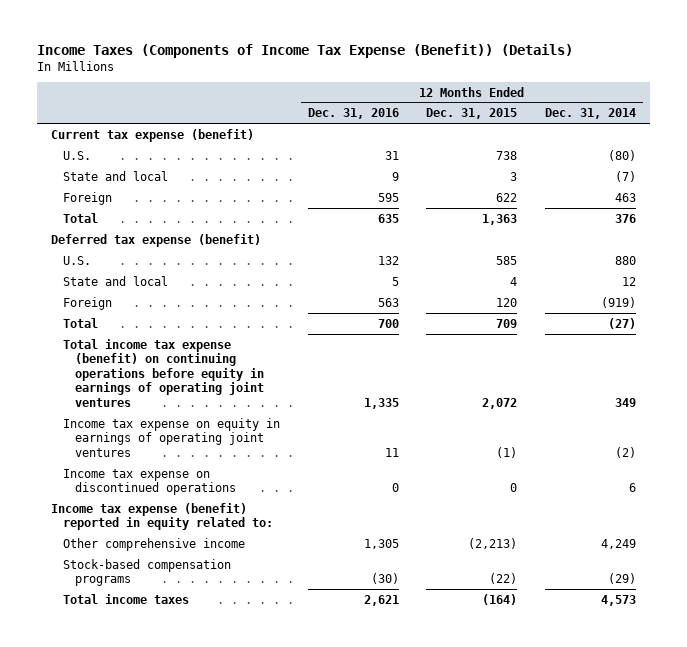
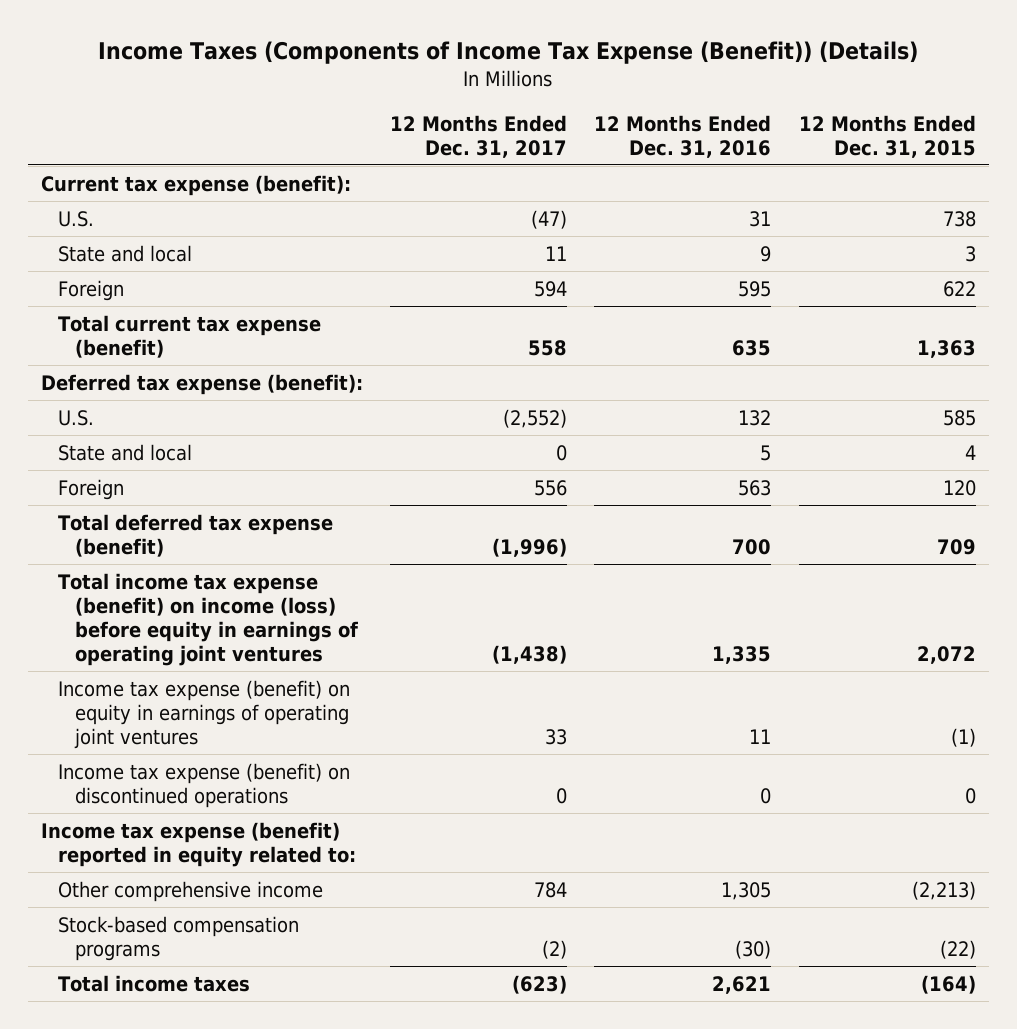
- | 12 Months Ended Dec. 31, 2016 | 12 Months Ended Dec. 31, 2015 | 12 Months Ended Dec. 31, 2014
+ | 12 Months Ended Dec. 31, 2017 | 12 Months Ended Dec. 31, 2016 | 12 Months Ended Dec. 31, 2015
- Current tax expense (benefit)
+ Current tax expense (benefit):
- Total | 635 | 1,363 | 376
- Deferred tax expense (benefit)
+ Total current tax expense (benefit) | 558 | 635 | 1,363
+ Deferred tax expense (benefit):
- Total | 700 | 709 | (27)
- Total income tax expense (benefit) on continuing operations before equity in earnings of operating joint ventures | 1,335 | 2,072 | 349
- Income tax expense on equity in earnings of operating joint ventures | 11 | (1) | (2)
- Income tax expense on discontinued operations | 0 | 0 | 6
+ Total deferred tax expense (benefit) | (1,996) | 700 | 709
+ Total income tax expense (benefit) on income (loss) before equity in earnings of operating joint ventures | (1,438) | 1,335 | 2,072
+ Income tax expense (benefit) on equity in earnings of operating joint ventures | 33 | 11 | (1)
+ Income tax expense (benefit) on discontinued operations | 0 | 0 | 0

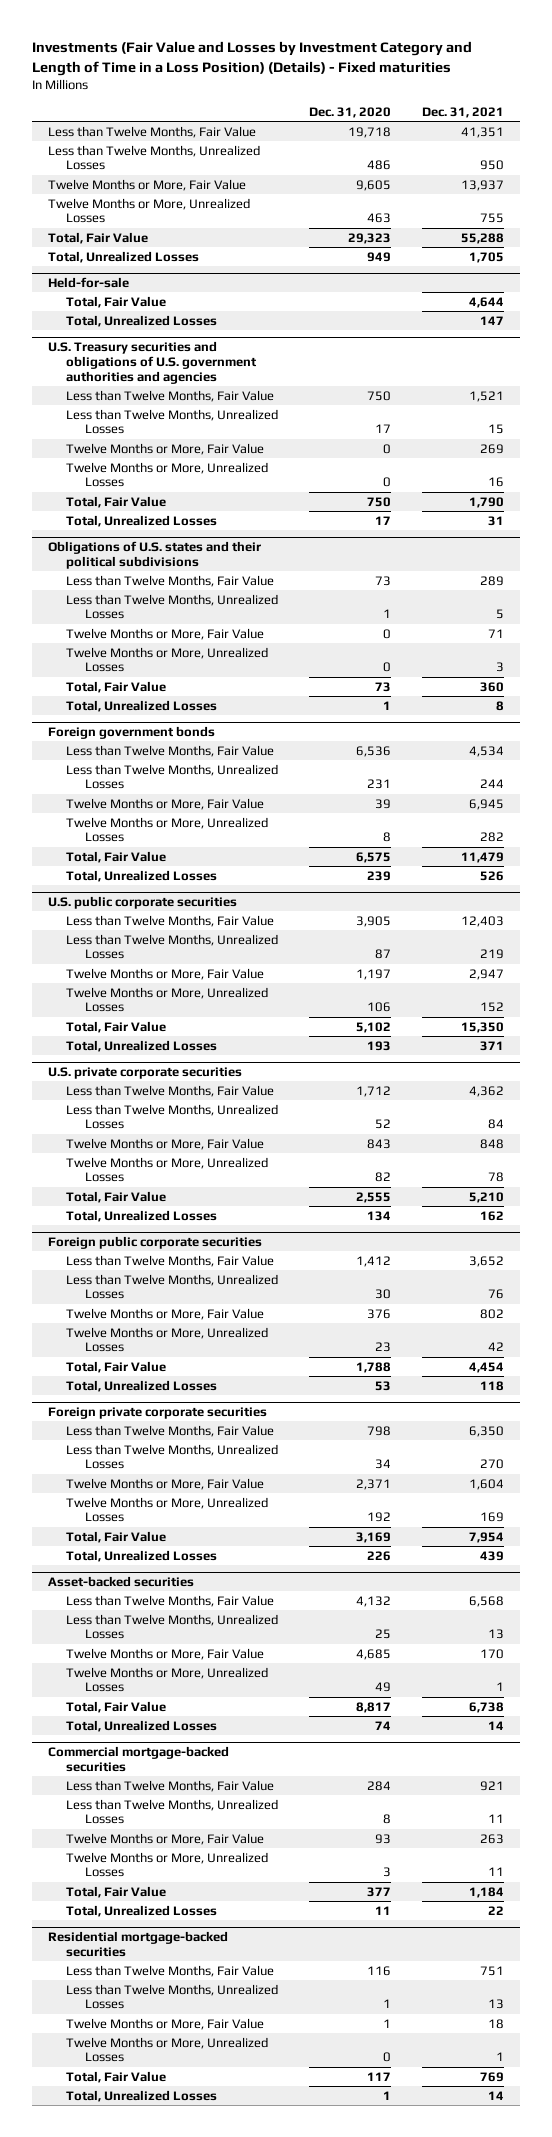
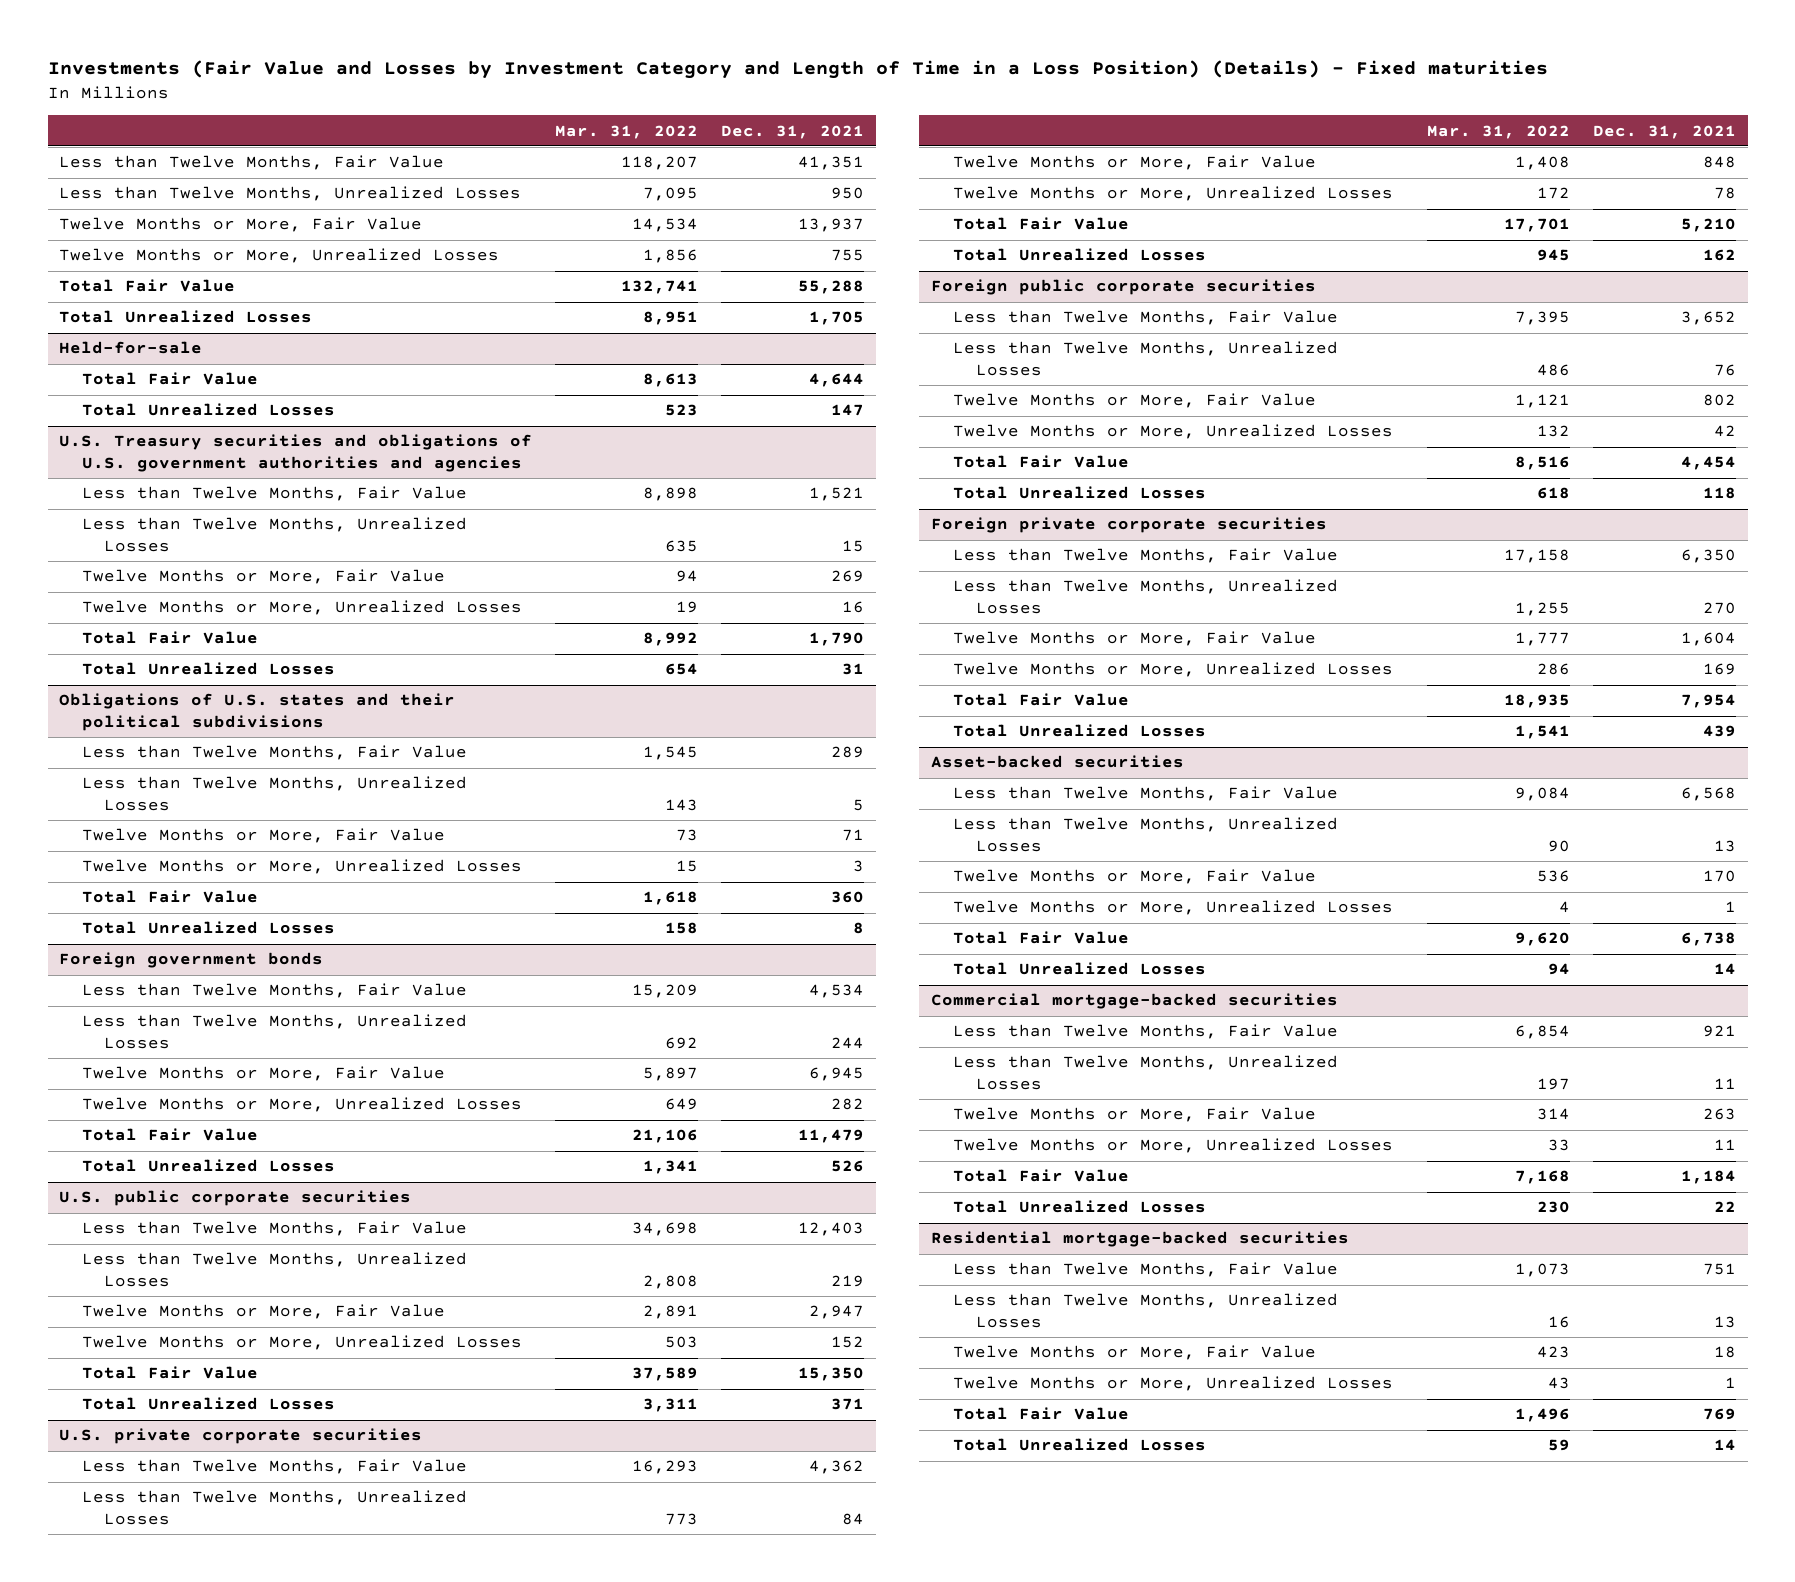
- | Dec. 31, 2020 | Dec. 31, 2021
+ | Mar. 31, 2022 | Dec. 31, 2021
- Total, Fair Value | 29,323 | 55,288
- Total, Unrealized Losses | 949 | 1,705
+ Total Fair Value | 132,741 | 55,288
+ Total Unrealized Losses | 8,951 | 1,705
@ Held-for-sale
- Total, Fair Value | | 4,644
- Total, Unrealized Losses | | 147
+ Total Fair Value | 8,613 | 4,644
+ Total Unrealized Losses | 523 | 147
@ U.S. Treasury securities and obligations of U.S. government authorities and agencies
- Total, Fair Value | 750 | 1,790
- Total, Unrealized Losses | 17 | 31
+ Total Fair Value | 8,992 | 1,790
+ Total Unrealized Losses | 654 | 31
@ Obligations of U.S. states and their political subdivisions
- Total, Fair Value | 73 | 360
- Total, Unrealized Losses | 1 | 8
+ Total Fair Value | 1,618 | 360
+ Total Unrealized Losses | 158 | 8
@ Foreign government bonds
- Total, Fair Value | 6,575 | 11,479
- Total, Unrealized Losses | 239 | 526
+ Total Fair Value | 21,106 | 11,479
+ Total Unrealized Losses | 1,341 | 526
@ U.S. public corporate securities
- Total, Fair Value | 5,102 | 15,350
- Total, Unrealized Losses | 193 | 371
+ Total Fair Value | 37,589 | 15,350
+ Total Unrealized Losses | 3,311 | 371
@ U.S. private corporate securities
- Total, Fair Value | 2,555 | 5,210
- Total, Unrealized Losses | 134 | 162
+ Total Fair Value | 17,701 | 5,210
+ Total Unrealized Losses | 945 | 162
@ Foreign public corporate securities
- Total, Fair Value | 1,788 | 4,454
- Total, Unrealized Losses | 53 | 118
+ Total Fair Value | 8,516 | 4,454
+ Total Unrealized Losses | 618 | 118
@ Foreign private corporate securities
- Total, Fair Value | 3,169 | 7,954
- Total, Unrealized Losses | 226 | 439
+ Total Fair Value | 18,935 | 7,954
+ Total Unrealized Losses | 1,541 | 439
@ Asset-backed securities
- Total, Fair Value | 8,817 | 6,738
- Total, Unrealized Losses | 74 | 14
+ Total Fair Value | 9,620 | 6,738
+ Total Unrealized Losses | 94 | 14
@ Commercial mortgage-backed securities
- Total, Fair Value | 377 | 1,184
- Total, Unrealized Losses | 11 | 22
+ Total Fair Value | 7,168 | 1,184
+ Total Unrealized Losses | 230 | 22
@ Residential mortgage-backed securities
- Total, Fair Value | 117 | 769
- Total, Unrealized Losses | 1 | 14
+ Total Fair Value | 1,496 | 769
+ Total Unrealized Losses | 59 | 14

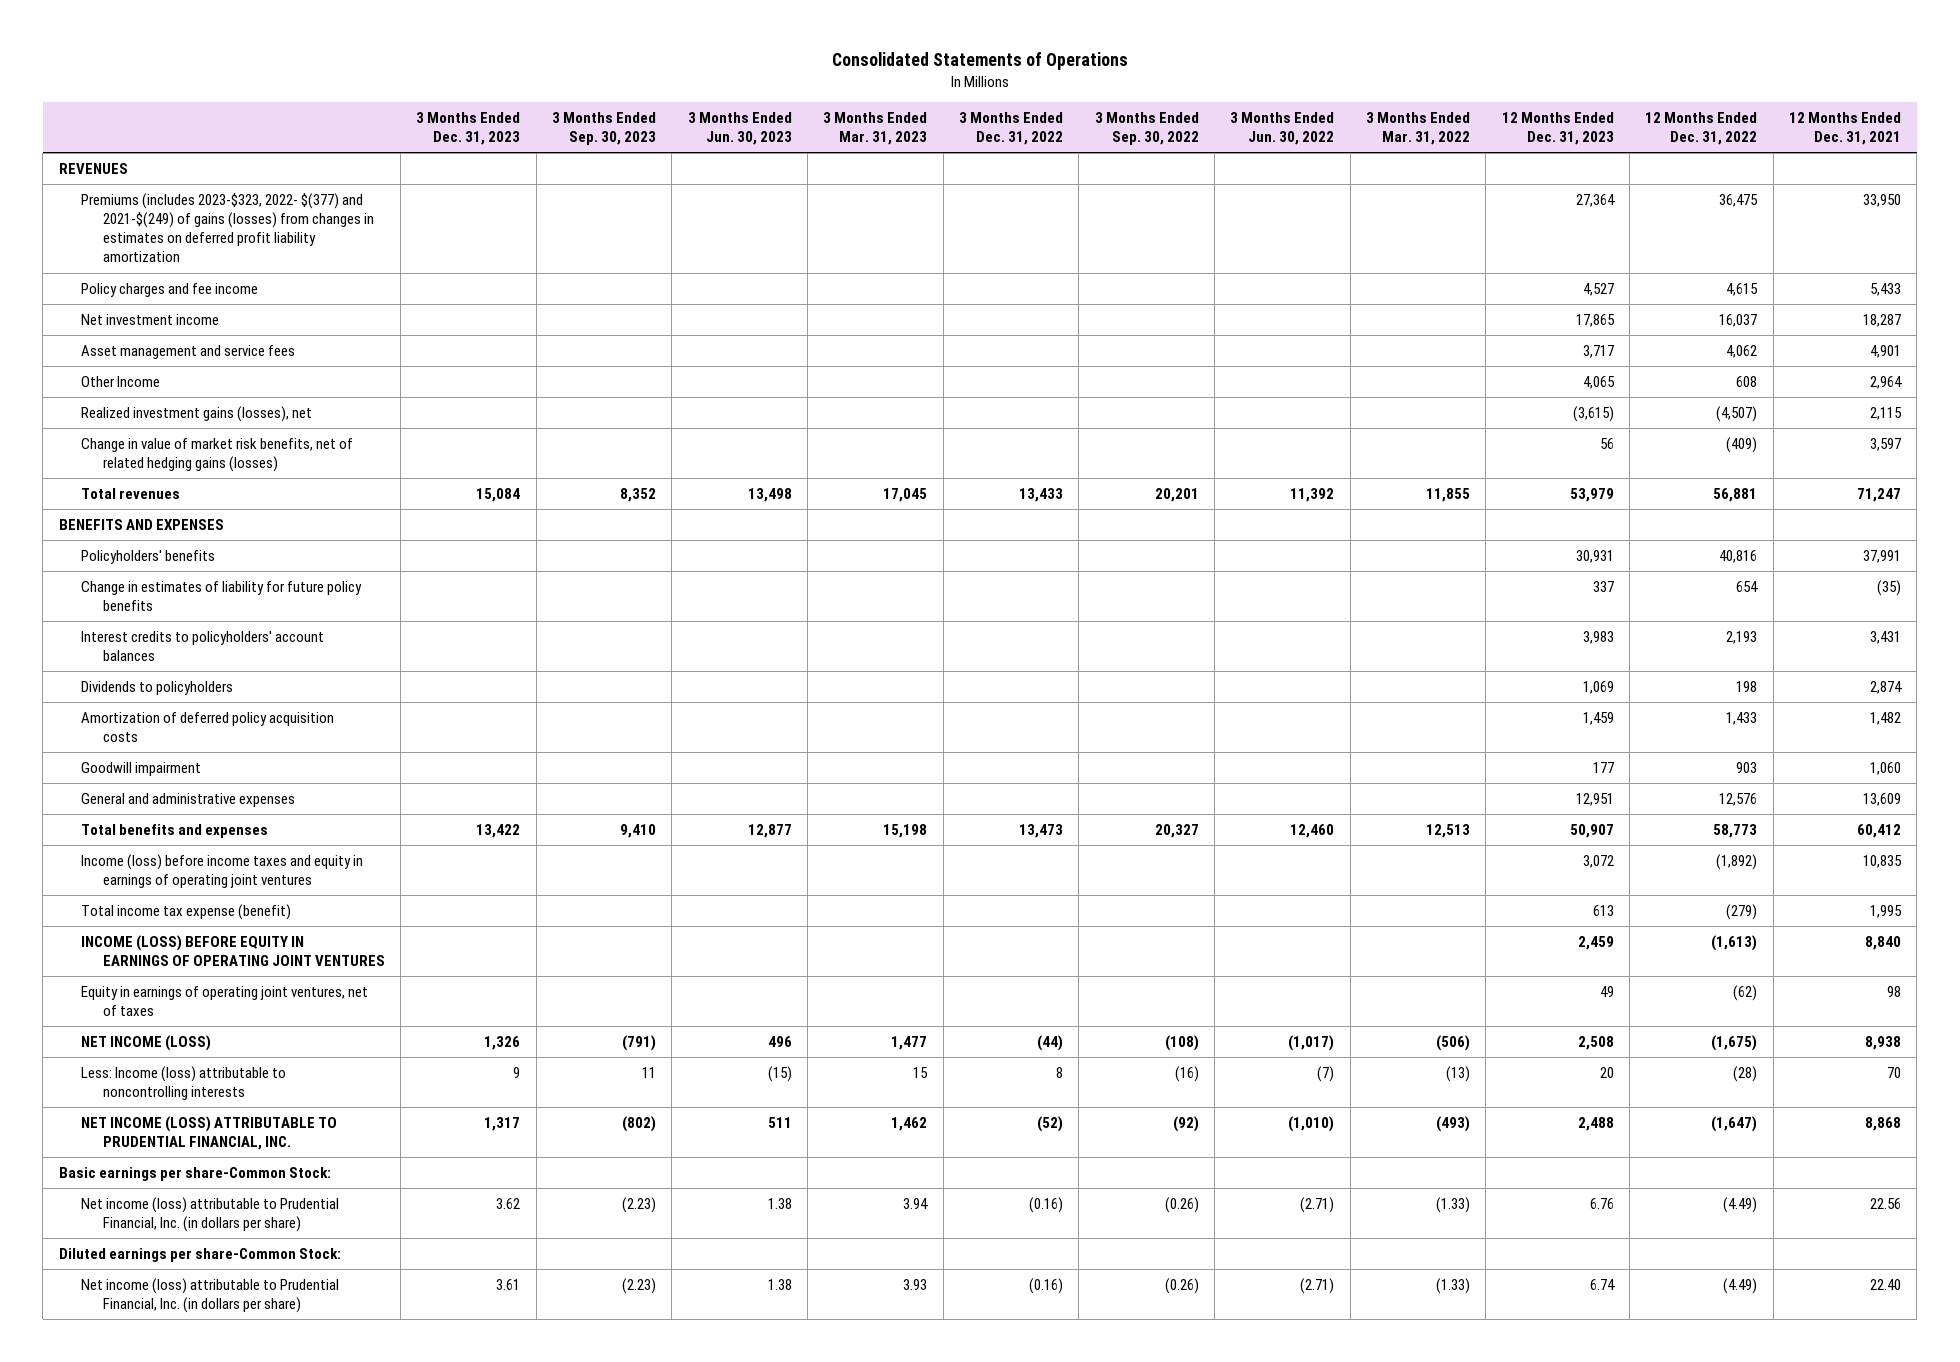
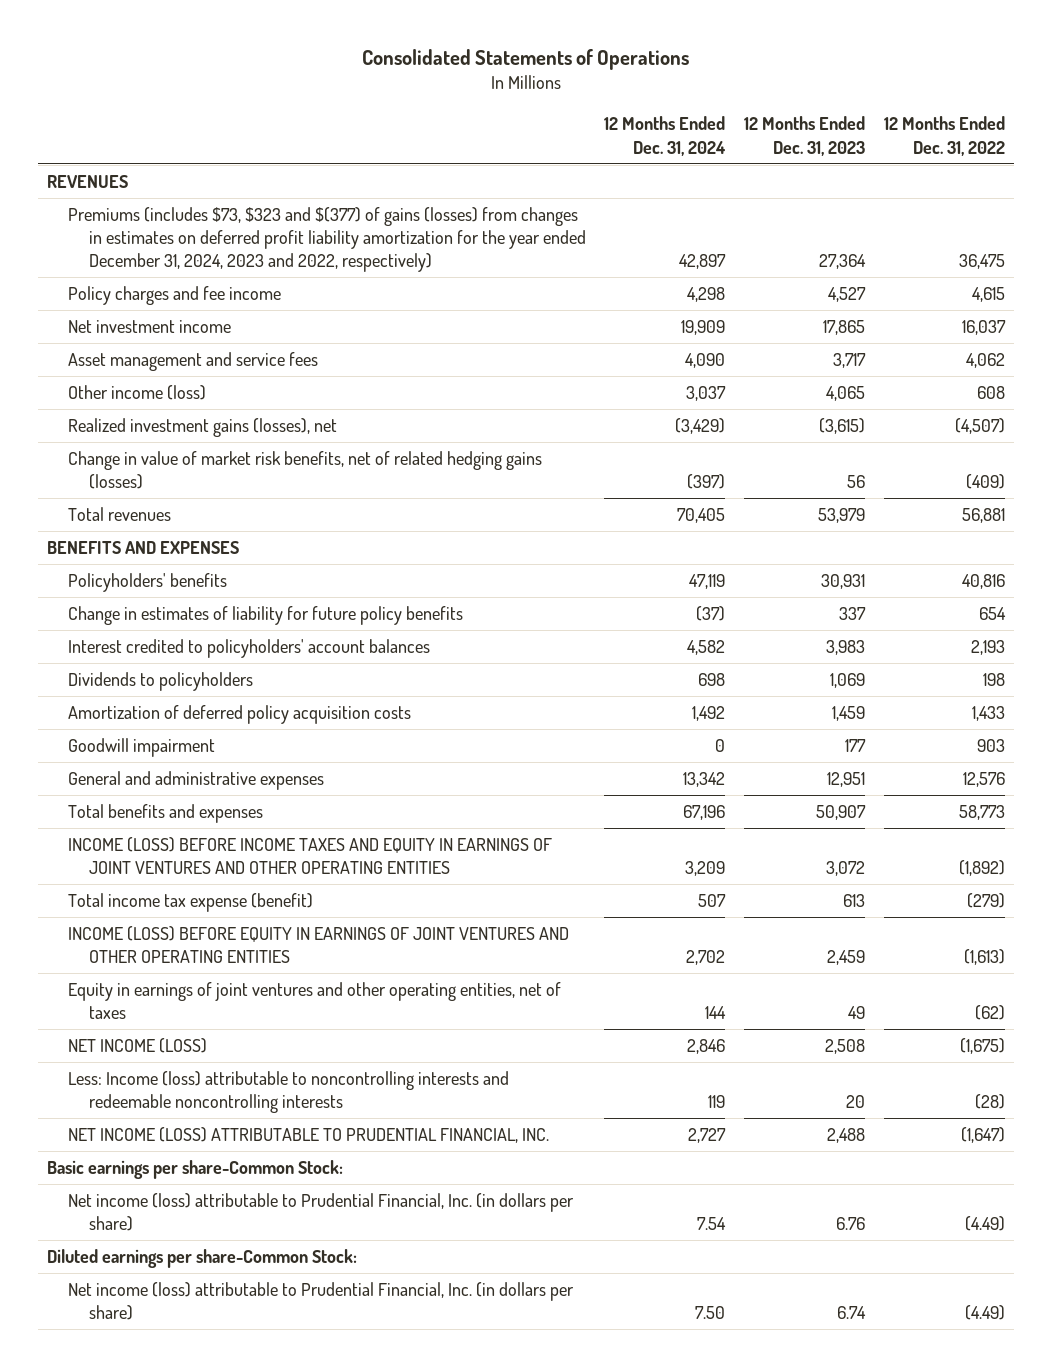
- | 3 Months Ended Dec. 31, 2023 | 3 Months Ended Sep. 30, 2023 | 3 Months Ended Jun. 30, 2023 | 3 Months Ended Mar. 31, 2023 | 3 Months Ended Dec. 31, 2022 | 3 Months Ended Sep. 30, 2022 | 3 Months Ended Jun. 30, 2022 | 3 Months Ended Mar. 31, 2022 | 12 Months Ended Dec. 31, 2023 | 12 Months Ended Dec. 31, 2022 | 12 Months Ended Dec. 31, 2021
+ | 12 Months Ended Dec. 31, 2024 | 12 Months Ended Dec. 31, 2023 | 12 Months Ended Dec. 31, 2022
- Premiums (includes 2023-$323, 2022- $(377) and 2021-$(249) of gains (losses) from changes in estimates on deferred profit liability amortization | | | | | | | | | 27,364 | 36,475 | 33,950
+ Premiums (includes $73, $323 and $(377) of gains (losses) from changes in estimates on deferred profit liability amortization for the year ended December 31, 2024, 2023 and 2022, respectively) | 42,897 | 27,364 | 36,475
- Other Income | | | | | | | | | 4,065 | 608 | 2,964
+ Other income (loss) | 3,037 | 4,065 | 608
- Interest credits to policyholders' account balances | | | | | | | | | 3,983 | 2,193 | 3,431
+ Interest credited to policyholders' account balances | 4,582 | 3,983 | 2,193
- Income (loss) before income taxes and equity in earnings of operating joint ventures | | | | | | | | | 3,072 | (1,892) | 10,835
+ INCOME (LOSS) BEFORE INCOME TAXES AND EQUITY IN EARNINGS OF JOINT VENTURES AND OTHER OPERATING ENTITIES | 3,209 | 3,072 | (1,892)
- INCOME (LOSS) BEFORE EQUITY IN EARNINGS OF OPERATING JOINT VENTURES | | | | | | | | | 2,459 | (1,613) | 8,840
- Equity in earnings of operating joint ventures, net of taxes | | | | | | | | | 49 | (62) | 98
+ INCOME (LOSS) BEFORE EQUITY IN EARNINGS OF JOINT VENTURES AND OTHER OPERATING ENTITIES | 2,702 | 2,459 | (1,613)
+ Equity in earnings of joint ventures and other operating entities, net of taxes | 144 | 49 | (62)
- Less: Income (loss) attributable to noncontrolling interests | 9 | 11 | (15) | 15 | 8 | (16) | (7) | (13) | 20 | (28) | 70
+ Less: Income (loss) attributable to noncontrolling interests and redeemable noncontrolling interests | 119 | 20 | (28)

